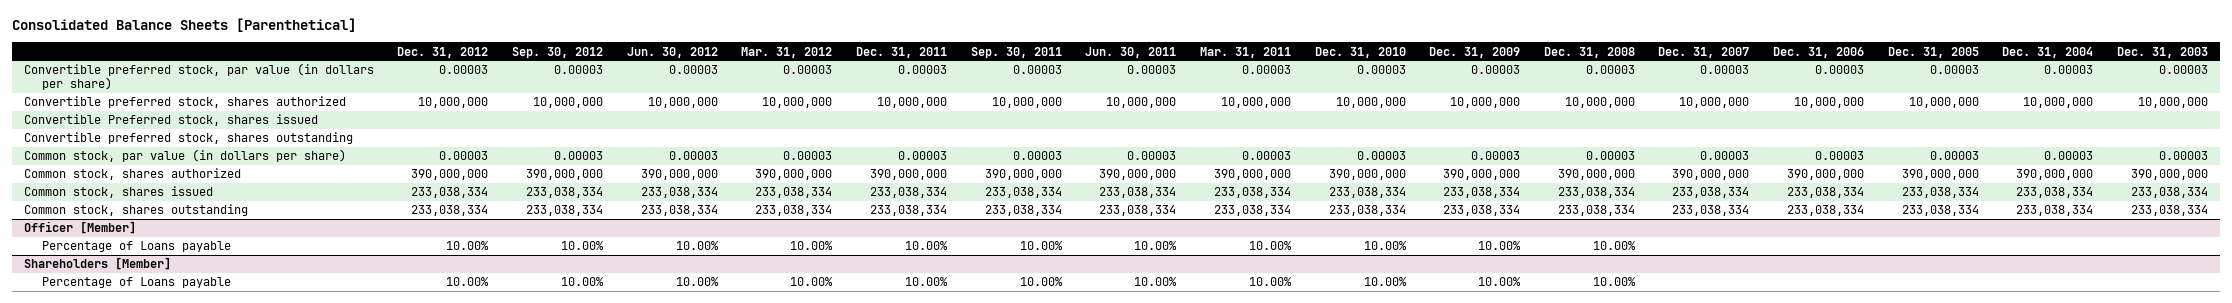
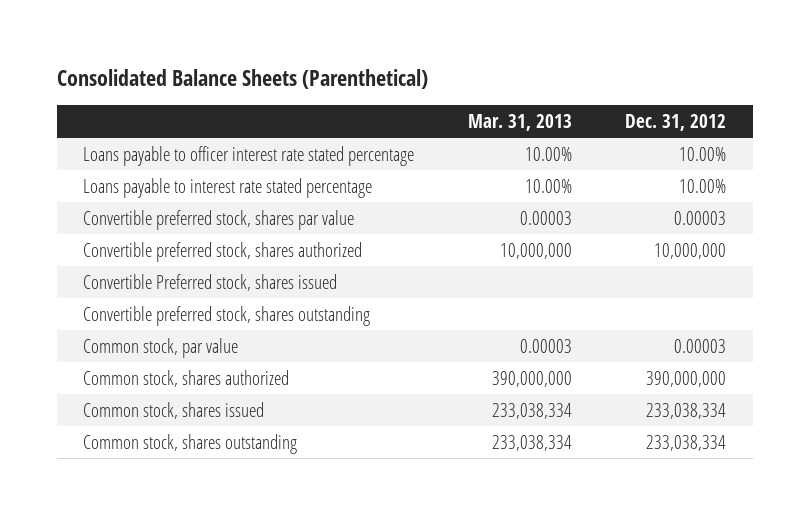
- Consolidated Balance Sheets [Parenthetical]
+ Consolidated Balance Sheets (Parenthetical)
- | Dec. 31, 2012 | Sep. 30, 2012 | Jun. 30, 2012 | Mar. 31, 2012 | Dec. 31, 2011 | Sep. 30, 2011 | Jun. 30, 2011 | Mar. 31, 2011 | Dec. 31, 2010 | Dec. 31, 2009 | Dec. 31, 2008 | Dec. 31, 2007 | Dec. 31, 2006 | Dec. 31, 2005 | Dec. 31, 2004 | Dec. 31, 2003
+ | Mar. 31, 2013 | Dec. 31, 2012
- Convertible preferred stock, par value (in dollars per share) | 0.00003 | 0.00003 | 0.00003 | 0.00003 | 0.00003 | 0.00003 | 0.00003 | 0.00003 | 0.00003 | 0.00003 | 0.00003 | 0.00003 | 0.00003 | 0.00003 | 0.00003 | 0.00003
+ Loans payable to officer interest rate stated percentage | 10.00% | 10.00%
+ Loans payable to interest rate stated percentage | 10.00% | 10.00%
+ Convertible preferred stock, shares par value | 0.00003 | 0.00003
- Common stock, par value (in dollars per share) | 0.00003 | 0.00003 | 0.00003 | 0.00003 | 0.00003 | 0.00003 | 0.00003 | 0.00003 | 0.00003 | 0.00003 | 0.00003 | 0.00003 | 0.00003 | 0.00003 | 0.00003 | 0.00003
+ Common stock, par value | 0.00003 | 0.00003
- Officer [Member]
- Percentage of Loans payable | 10.00% | 10.00% | 10.00% | 10.00% | 10.00% | 10.00% | 10.00% | 10.00% | 10.00% | 10.00% | 10.00% | | | | |
- Shareholders [Member]
- Percentage of Loans payable | 10.00% | 10.00% | 10.00% | 10.00% | 10.00% | 10.00% | 10.00% | 10.00% | 10.00% | 10.00% | 10.00% | | | | |

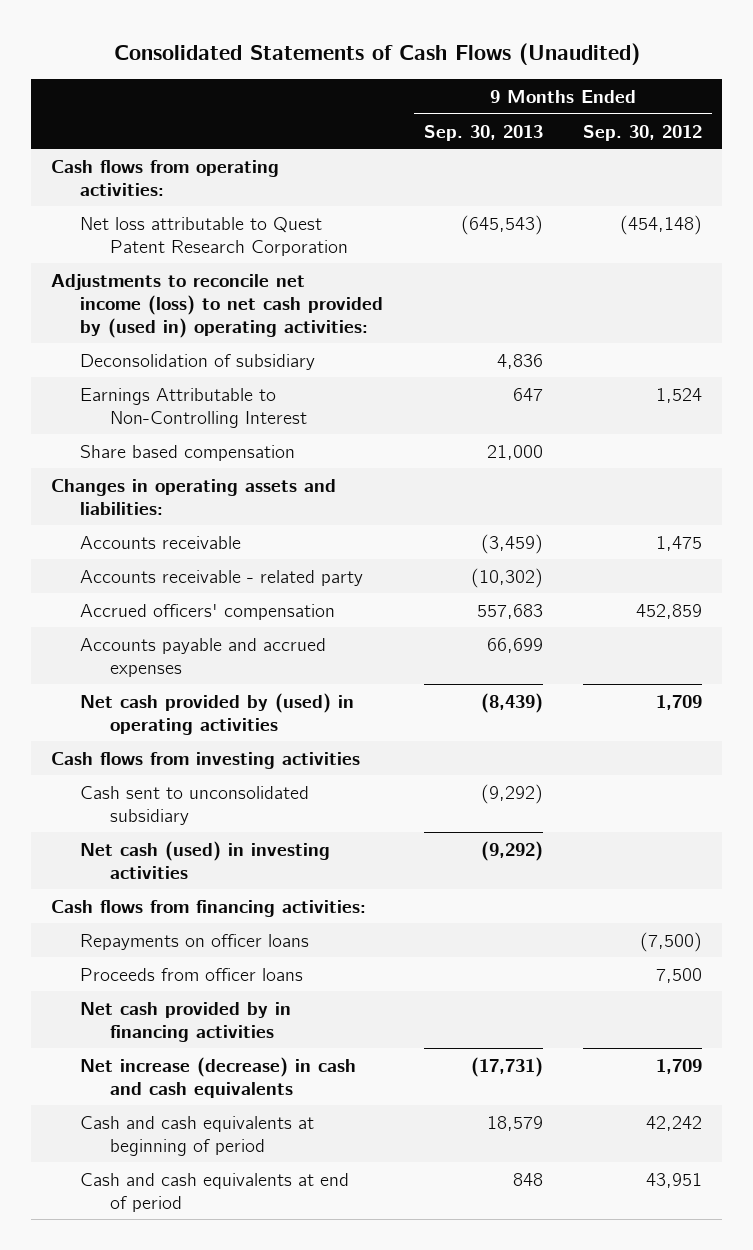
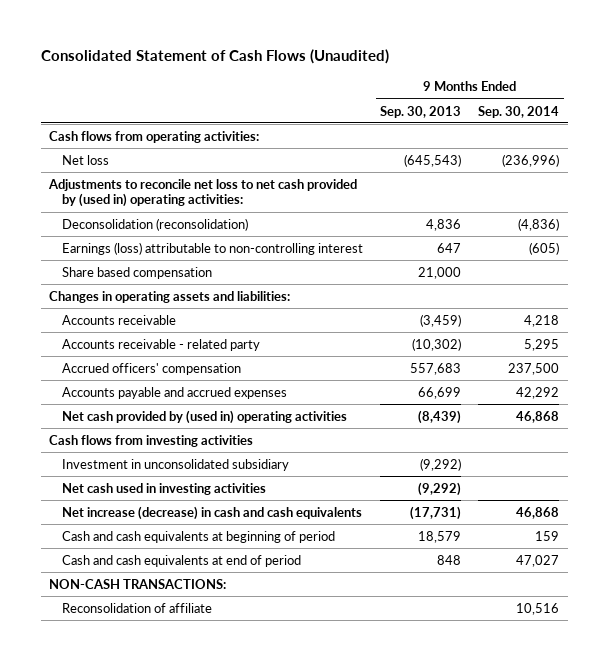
- Consolidated Statements of Cash Flows (Unaudited)
+ Consolidated Statement of Cash Flows (Unaudited)
- | 9 Months Ended Sep. 30, 2013 | 9 Months Ended Sep. 30, 2012
+ | 9 Months Ended Sep. 30, 2013 | 9 Months Ended Sep. 30, 2014
- Net loss attributable to Quest Patent Research Corporation | (645,543) | (454,148)
- Adjustments to reconcile net income (loss) to net cash provided by (used in) operating activities:
- Deconsolidation of subsidiary | 4,836 |
- Earnings Attributable to Non-Controlling Interest | 647 | 1,524
+ Net loss | (645,543) | (236,996)
+ Adjustments to reconcile net loss to net cash provided by (used in) operating activities:
+ Deconsolidation (reconsolidation) | 4,836 | (4,836)
+ Earnings (loss) attributable to non-controlling interest | 647 | (605)
- Net cash provided by (used) in operating activities | (8,439) | 1,709
+ Net cash provided by (used in) operating activities | (8,439) | 46,868
- Cash sent to unconsolidated subsidiary | (9,292) |
- Net cash (used) in investing activities | (9,292) |
- Cash flows from financing activities:
- Repayments on officer loans | | (7,500)
- Proceeds from officer loans | | 7,500
- Net cash provided by in financing activities
+ Investment in unconsolidated subsidiary | (9,292) |
+ Net cash used in investing activities | (9,292) |
+ NON-CASH TRANSACTIONS:
+ Reconsolidation of affiliate | | 10,516

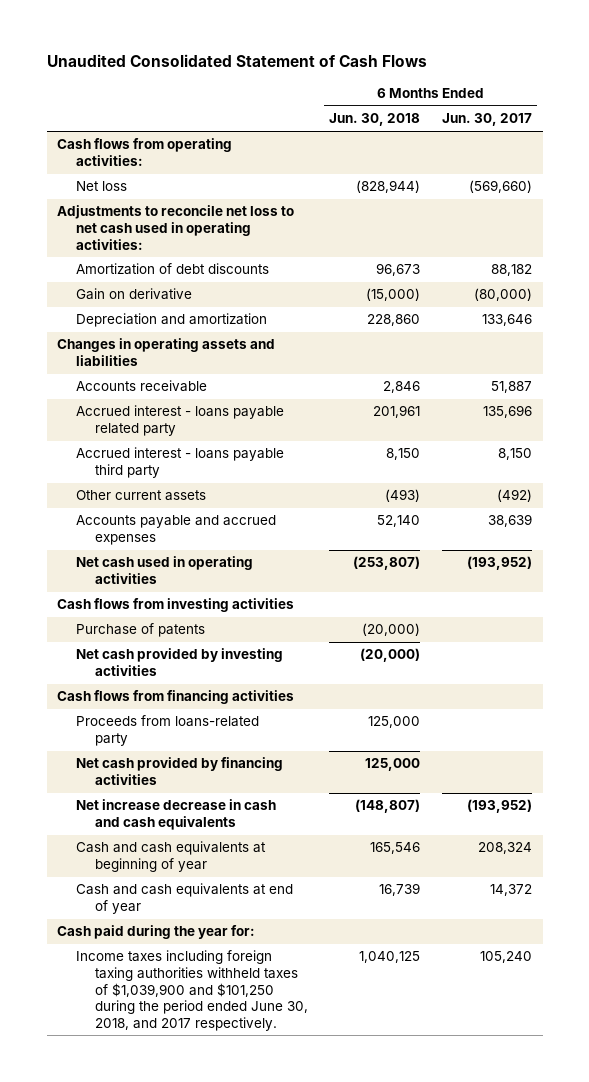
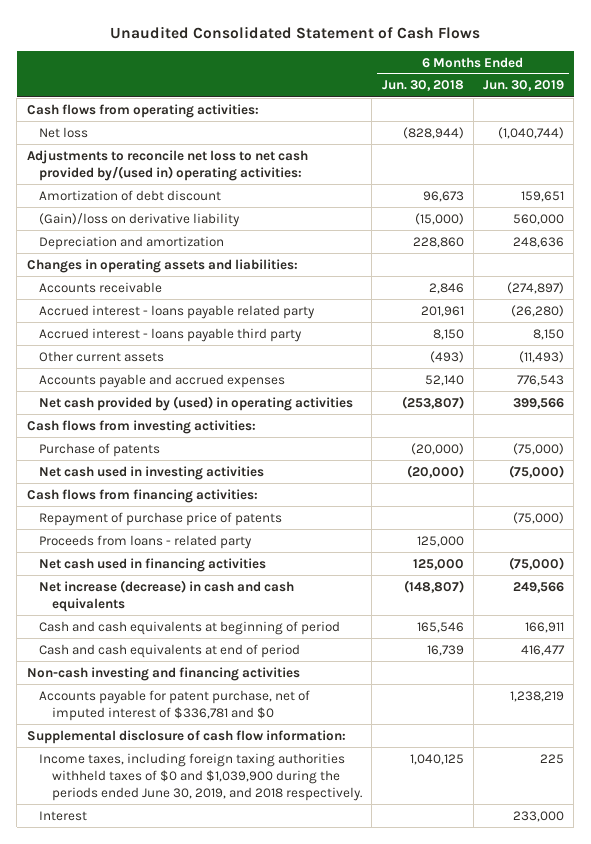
- | 6 Months Ended Jun. 30, 2018 | 6 Months Ended Jun. 30, 2017
+ | 6 Months Ended Jun. 30, 2018 | 6 Months Ended Jun. 30, 2019
- Adjustments to reconcile net loss to net cash used in operating activities:
- Amortization of debt discounts | 96,673 | 88,182
- Gain on derivative | (15,000) | (80,000)
+ Adjustments to reconcile net loss to net cash provided by/(used in) operating activities:
+ Amortization of debt discount | 96,673 | 159,651
+ (Gain)/loss on derivative liability | (15,000) | 560,000
- Changes in operating assets and liabilities
+ Changes in operating assets and liabilities:
- Net cash used in operating activities | (253,807) | (193,952)
- Cash flows from investing activities
+ Net cash provided by (used) in operating activities | (253,807) | 399,566
+ Cash flows from investing activities:
- Net cash provided by investing activities | (20,000) |
- Cash flows from financing activities
- Proceeds from loans-related party | 125,000 |
- Net cash provided by financing activities | 125,000 |
- Net increase decrease in cash and cash equivalents | (148,807) | (193,952)
- Cash and cash equivalents at beginning of year | 165,546 | 208,324
- Cash and cash equivalents at end of year | 16,739 | 14,372
- Cash paid during the year for:
- Income taxes including foreign taxing authorities withheld taxes of $1,039,900 and $101,250 during the period ended June 30, 2018, and 2017 respectively. | 1,040,125 | 105,240
+ Net cash used in investing activities | (20,000) | (75,000)
+ Cash flows from financing activities:
+ Repayment of purchase price of patents | | (75,000)
+ Proceeds from loans - related party | 125,000 |
+ Net cash used in financing activities | 125,000 | (75,000)
+ Net increase (decrease) in cash and cash equivalents | (148,807) | 249,566
+ Cash and cash equivalents at beginning of period | 165,546 | 166,911
+ Cash and cash equivalents at end of period | 16,739 | 416,477
+ Non-cash investing and financing activities
+ Accounts payable for patent purchase, net of imputed interest of $336,781 and $0 | | 1,238,219
+ Supplemental disclosure of cash flow information:
+ Income taxes, including foreign taxing authorities withheld taxes of $0 and $1,039,900 during the periods ended June 30, 2019, and 2018 respectively. | 1,040,125 | 225
+ Interest | | 233,000

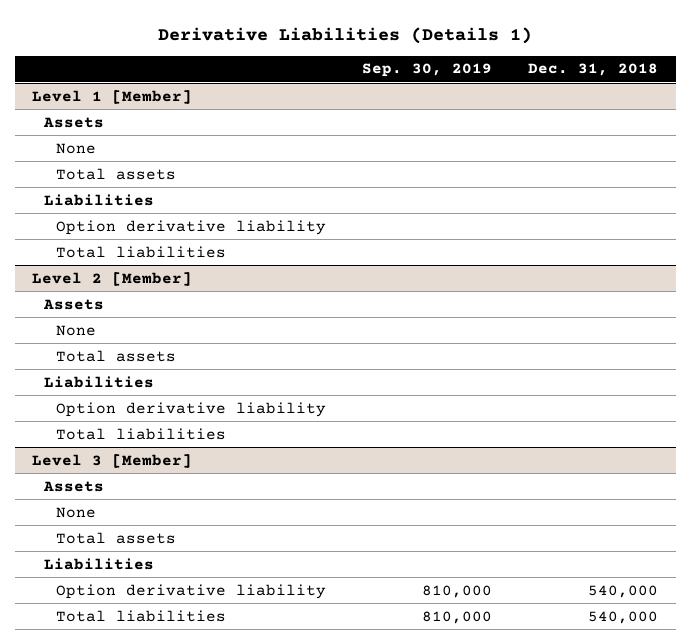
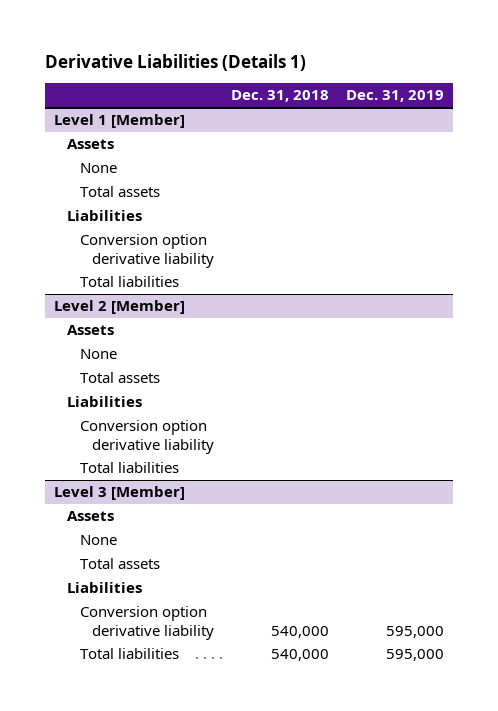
- | Sep. 30, 2019 | Dec. 31, 2018
+ | Dec. 31, 2018 | Dec. 31, 2019
@ Level 1 [Member]
- Option derivative liability
+ Conversion option derivative liability
@ Level 2 [Member]
- Option derivative liability
+ Conversion option derivative liability
@ Level 3 [Member]
- Option derivative liability | 810,000 | 540,000
+ Conversion option derivative liability | 540,000 | 595,000

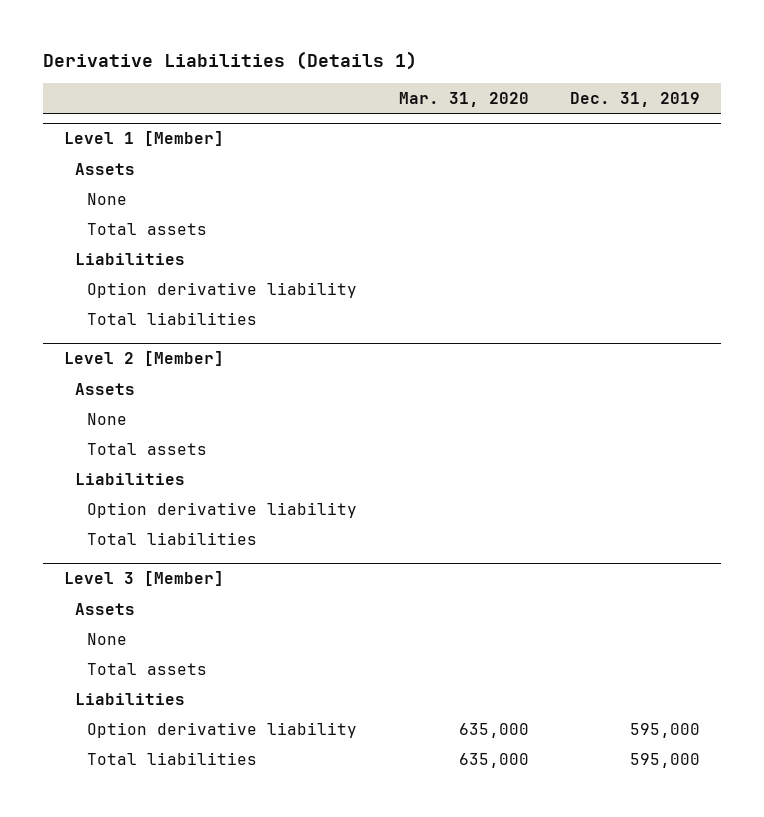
- | Dec. 31, 2018 | Dec. 31, 2019
+ | Mar. 31, 2020 | Dec. 31, 2019
@ Level 1 [Member]
- Conversion option derivative liability
+ Option derivative liability
@ Level 2 [Member]
- Conversion option derivative liability
+ Option derivative liability
@ Level 3 [Member]
- Conversion option derivative liability | 540,000 | 595,000
+ Option derivative liability | 635,000 | 595,000

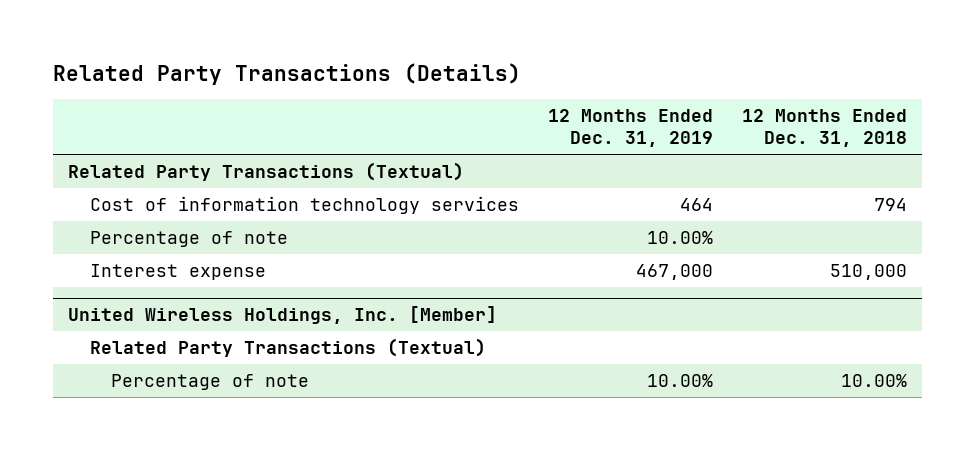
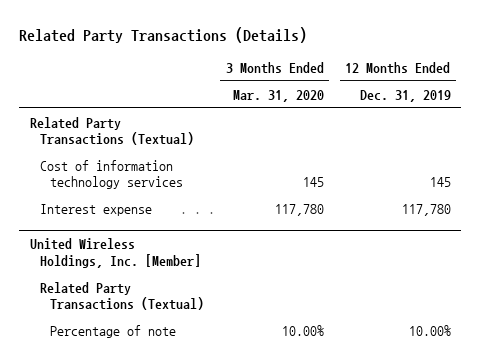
- | 12 Months Ended Dec. 31, 2019 | 12 Months Ended Dec. 31, 2018
+ | 3 Months Ended Mar. 31, 2020 | 12 Months Ended Dec. 31, 2019
- Cost of information technology services | 464 | 794
- Percentage of note | 10.00% |
- Interest expense | 467,000 | 510,000
+ Cost of information technology services | 145 | 145
+ Interest expense | 117,780 | 117,780

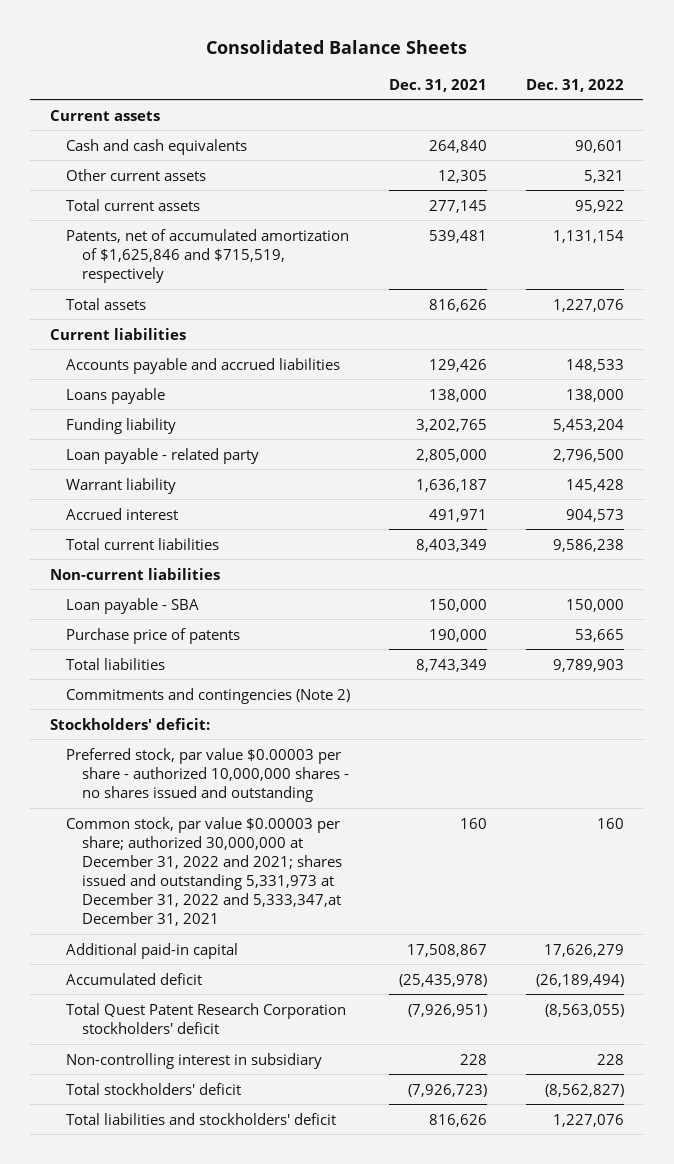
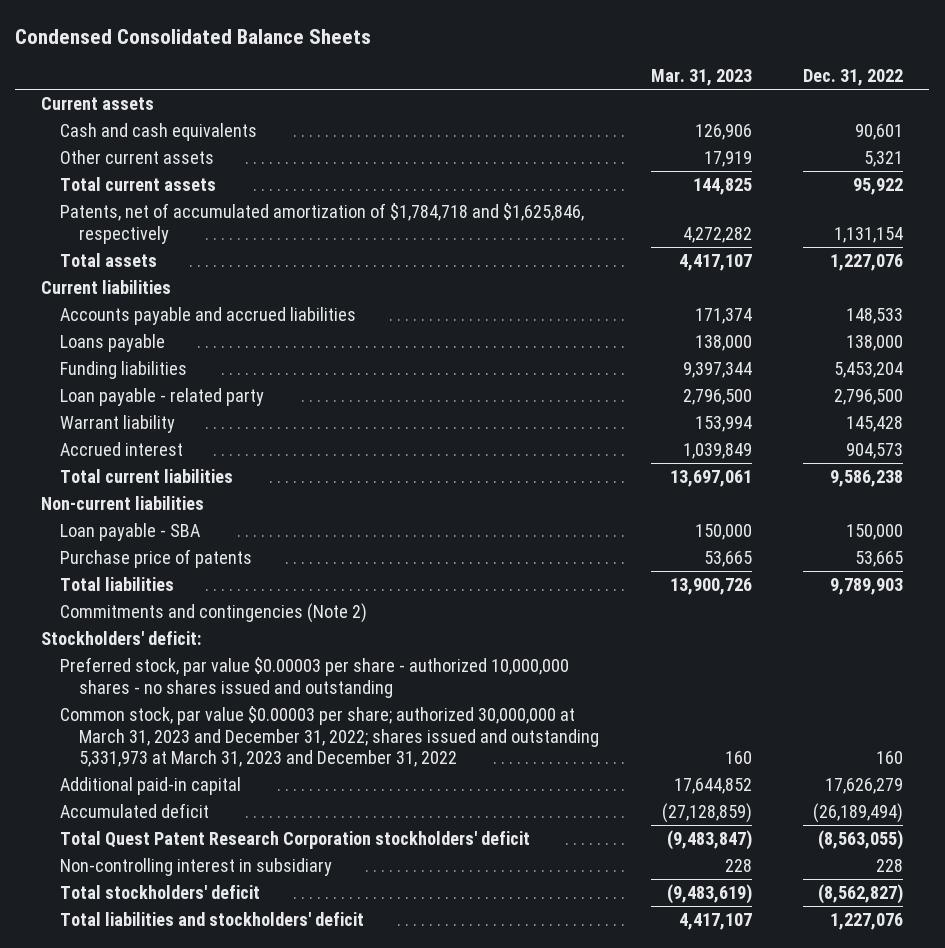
- Consolidated Balance Sheets
+ Condensed Consolidated Balance Sheets
- | Dec. 31, 2021 | Dec. 31, 2022
+ | Mar. 31, 2023 | Dec. 31, 2022
- Patents, net of accumulated amortization of $1,625,846 and $715,519, respectively | 539,481 | 1,131,154
+ Patents, net of accumulated amortization of $1,784,718 and $1,625,846, respectively | 4,272,282 | 1,131,154
- Funding liability | 3,202,765 | 5,453,204
+ Funding liabilities | 9,397,344 | 5,453,204
- Common stock, par value $0.00003 per share; authorized 30,000,000 at December 31, 2022 and 2021; shares issued and outstanding 5,331,973 at December 31, 2022 and 5,333,347,at December 31, 2021 | 160 | 160
+ Common stock, par value $0.00003 per share; authorized 30,000,000 at March 31, 2023 and December 31, 2022; shares issued and outstanding 5,331,973 at March 31, 2023 and December 31, 2022 | 160 | 160

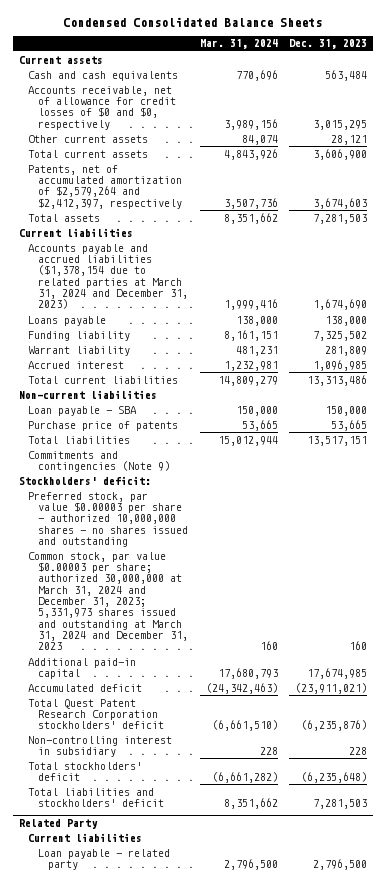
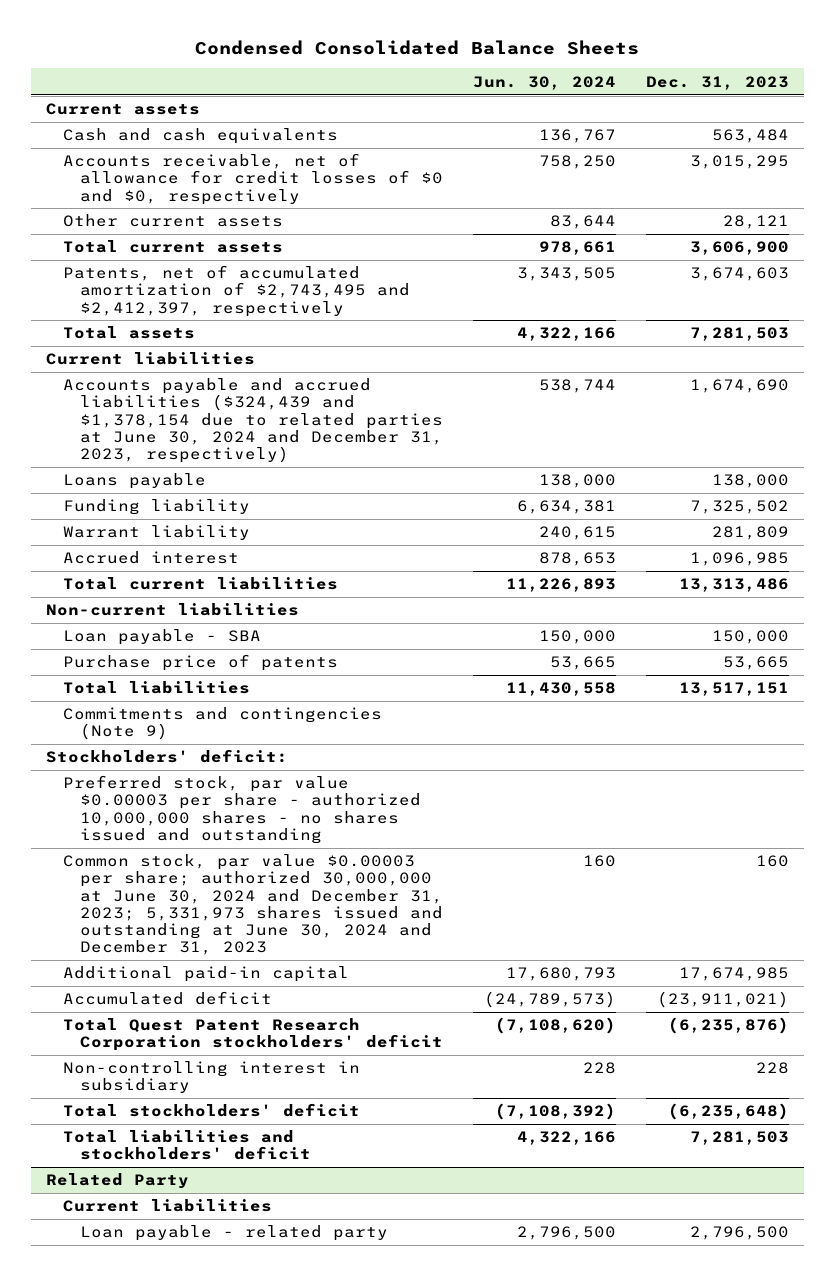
- | Mar. 31, 2024 | Dec. 31, 2023
+ | Jun. 30, 2024 | Dec. 31, 2023
- Patents, net of accumulated amortization of $2,579,264 and $2,412,397, respectively | 3,507,736 | 3,674,603
+ Patents, net of accumulated amortization of $2,743,495 and $2,412,397, respectively | 3,343,505 | 3,674,603
- Accounts payable and accrued liabilities ($1,378,154 due to related parties at March 31, 2024 and December 31, 2023) | 1,999,416 | 1,674,690
+ Accounts payable and accrued liabilities ($324,439 and $1,378,154 due to related parties at June 30, 2024 and December 31, 2023, respectively) | 538,744 | 1,674,690
- Common stock, par value $0.00003 per share; authorized 30,000,000 at March 31, 2024 and December 31, 2023; 5,331,973 shares issued and outstanding at March 31, 2024 and December 31, 2023 | 160 | 160
+ Common stock, par value $0.00003 per share; authorized 30,000,000 at June 30, 2024 and December 31, 2023; 5,331,973 shares issued and outstanding at June 30, 2024 and December 31, 2023 | 160 | 160

